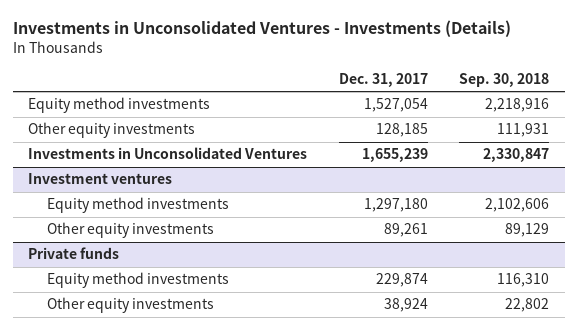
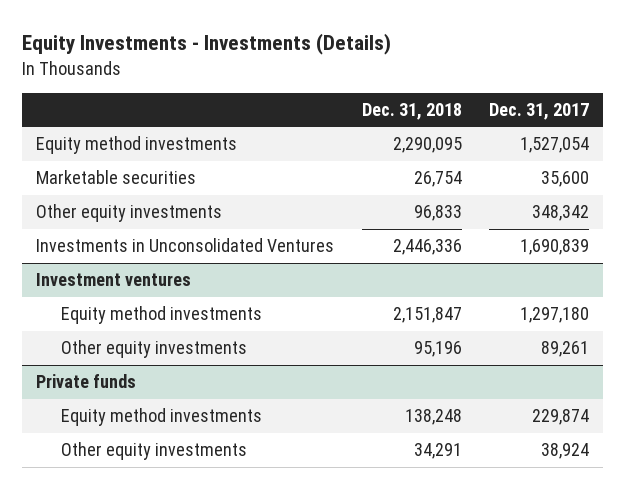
- Investments in Unconsolidated Ventures - Investments (Details)
+ Equity Investments - Investments (Details)
- | Dec. 31, 2017 | Sep. 30, 2018
+ | Dec. 31, 2018 | Dec. 31, 2017
- Other equity investments | 128,185 | 111,931
- Investments in Unconsolidated Ventures | 1,655,239 | 2,330,847
+ Marketable securities | 26,754 | 35,600
+ Other equity investments | 96,833 | 348,342
+ Investments in Unconsolidated Ventures | 2,446,336 | 1,690,839

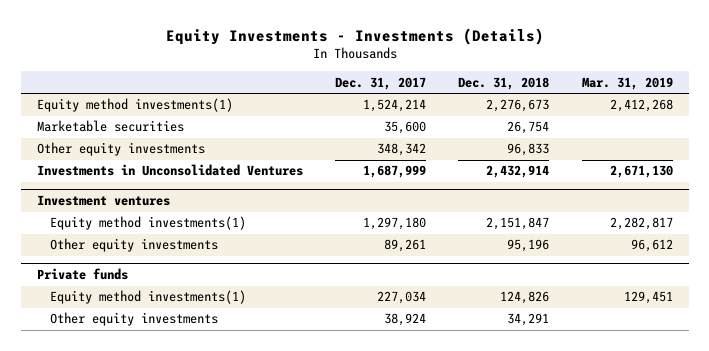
- | Dec. 31, 2018 | Dec. 31, 2017
+ | Dec. 31, 2017 | Dec. 31, 2018 | Mar. 31, 2019
- Equity method investments | 2,290,095 | 1,527,054
+ Equity method investments(1) | 1,524,214 | 2,276,673 | 2,412,268
- Investments in Unconsolidated Ventures | 2,446,336 | 1,690,839
+ Investments in Unconsolidated Ventures | 1,687,999 | 2,432,914 | 2,671,130
@ Investment ventures
- Equity method investments | 2,151,847 | 1,297,180
+ Equity method investments(1) | 1,297,180 | 2,151,847 | 2,282,817
@ Private funds
- Equity method investments | 138,248 | 229,874
+ Equity method investments(1) | 227,034 | 124,826 | 129,451

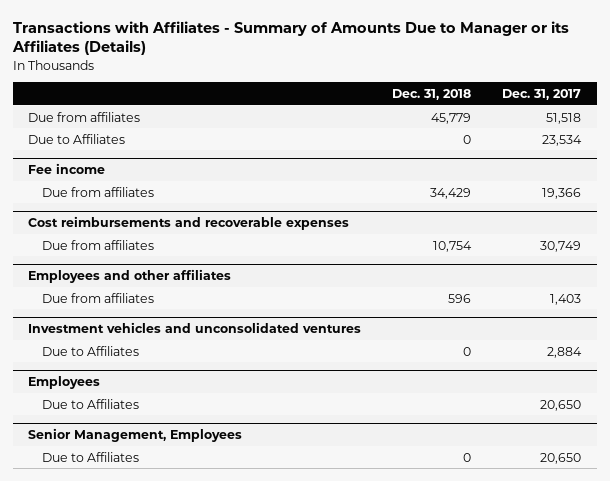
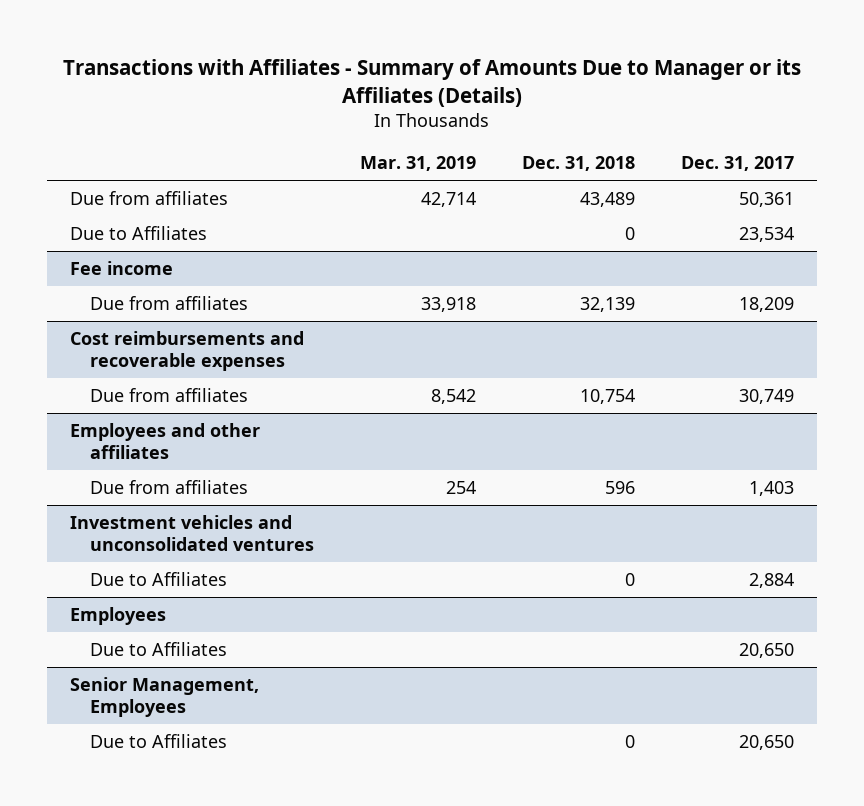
- | Dec. 31, 2018 | Dec. 31, 2017
+ | Mar. 31, 2019 | Dec. 31, 2018 | Dec. 31, 2017
- Due from affiliates | 45,779 | 51,518
+ Due from affiliates | 42,714 | 43,489 | 50,361
@ Fee income
- Due from affiliates | 34,429 | 19,366
+ Due from affiliates | 33,918 | 32,139 | 18,209

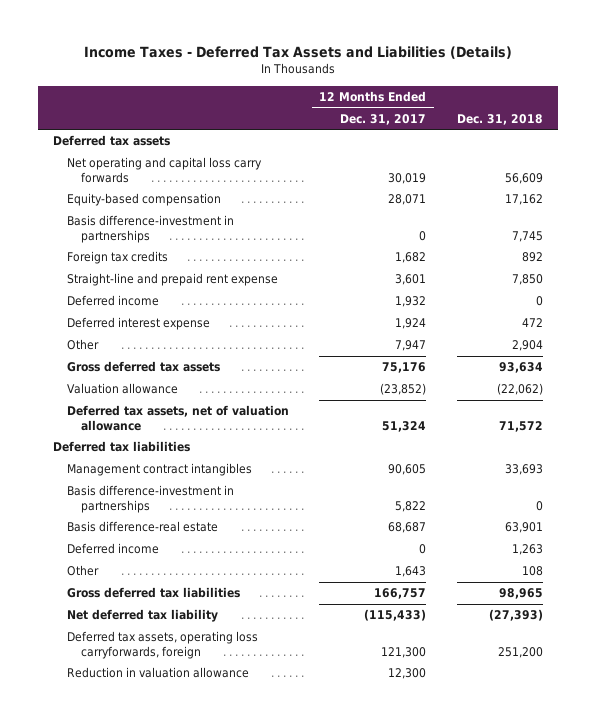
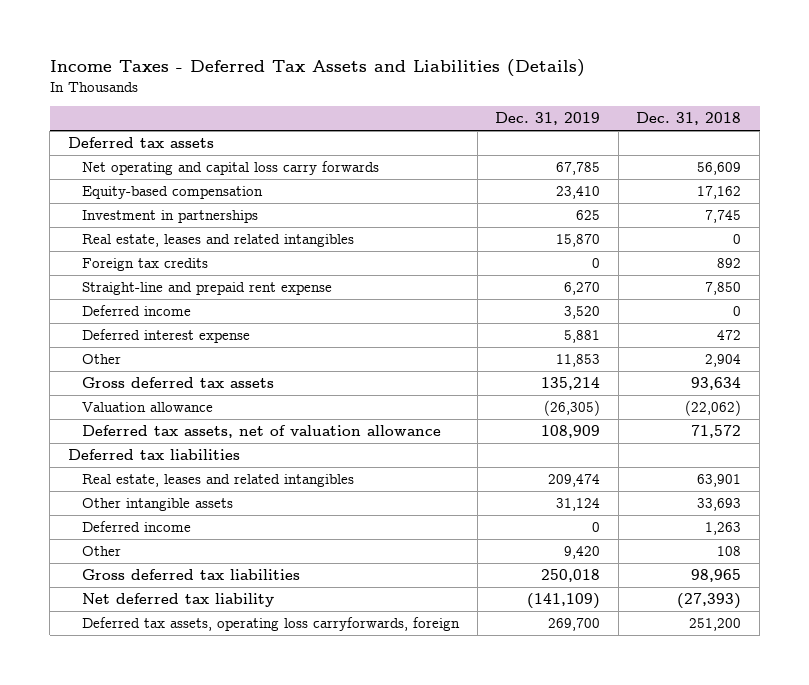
- | 12 Months Ended Dec. 31, 2017 | Dec. 31, 2018
+ | Dec. 31, 2019 | Dec. 31, 2018
- Basis difference-investment in partnerships | 0 | 7,745
+ Investment in partnerships | 625 | 7,745
+ Real estate, leases and related intangibles | 15,870 | 0
- Management contract intangibles | 90,605 | 33,693
- Basis difference-investment in partnerships | 5,822 | 0
- Basis difference-real estate | 68,687 | 63,901
+ Real estate, leases and related intangibles | 209,474 | 63,901
+ Other intangible assets | 31,124 | 33,693
- Reduction in valuation allowance | 12,300 |

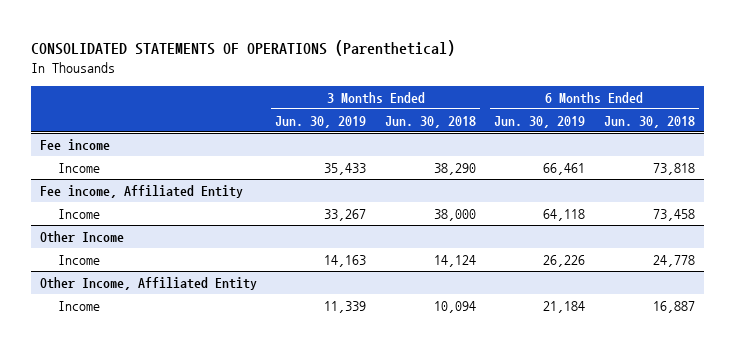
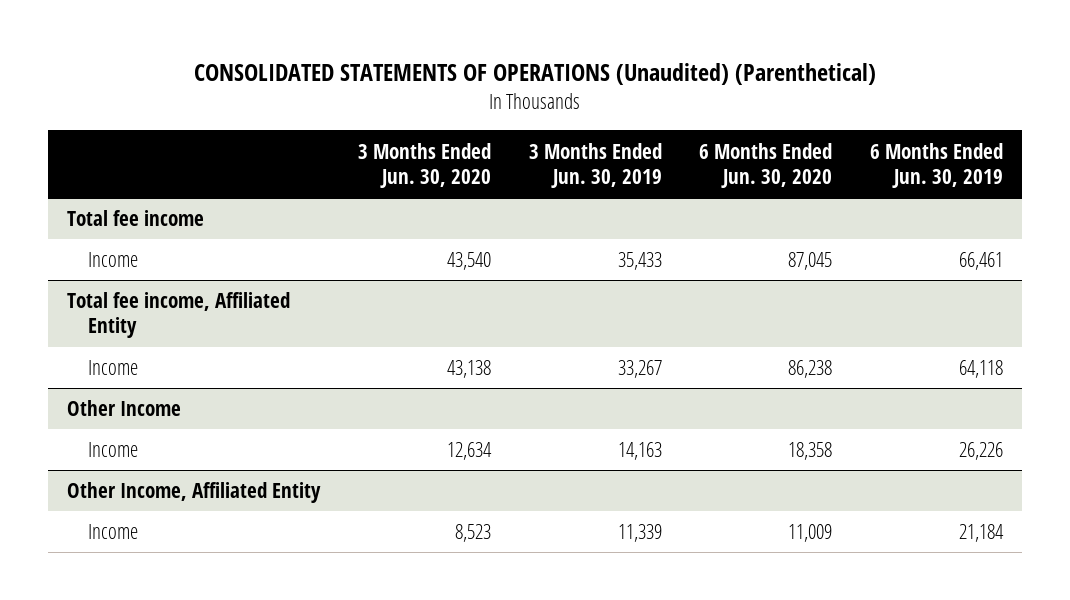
- CONSOLIDATED STATEMENTS OF OPERATIONS (Parenthetical)
+ CONSOLIDATED STATEMENTS OF OPERATIONS (Unaudited) (Parenthetical)
- | 3 Months Ended Jun. 30, 2019 | 3 Months Ended Jun. 30, 2018 | 6 Months Ended Jun. 30, 2019 | 6 Months Ended Jun. 30, 2018
+ | 3 Months Ended Jun. 30, 2020 | 3 Months Ended Jun. 30, 2019 | 6 Months Ended Jun. 30, 2020 | 6 Months Ended Jun. 30, 2019
- Fee income
+ Total fee income
- Fee income, Affiliated Entity
+ Total fee income, Affiliated Entity

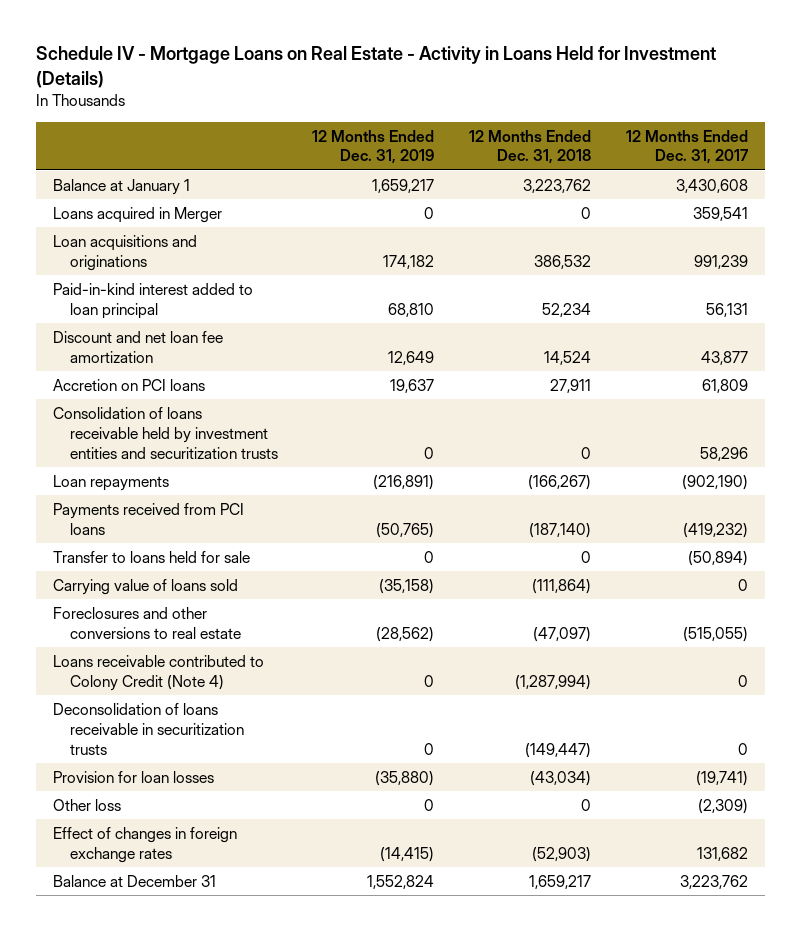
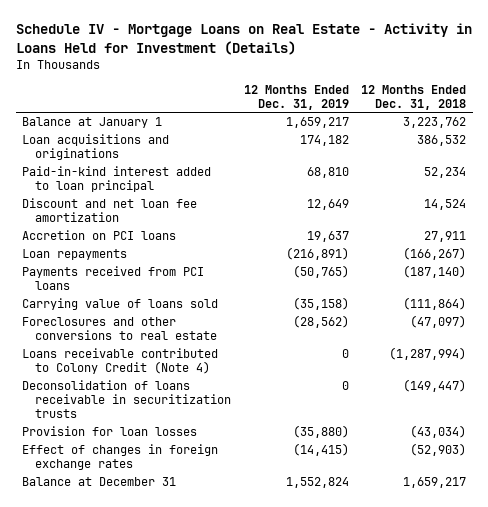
- | 12 Months Ended Dec. 31, 2019 | 12 Months Ended Dec. 31, 2018 | 12 Months Ended Dec. 31, 2017
+ | 12 Months Ended Dec. 31, 2019 | 12 Months Ended Dec. 31, 2018
- Loans acquired in Merger | 0 | 0 | 359,541
- Consolidation of loans receivable held by investment entities and securitization trusts | 0 | 0 | 58,296
- Transfer to loans held for sale | 0 | 0 | (50,894)
- Other loss | 0 | 0 | (2,309)

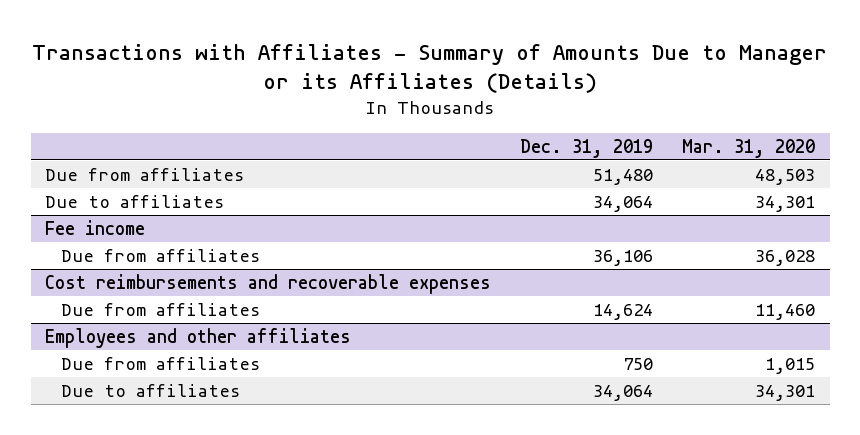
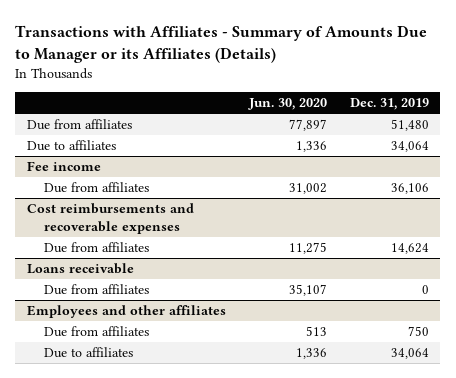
- | Dec. 31, 2019 | Mar. 31, 2020
+ | Jun. 30, 2020 | Dec. 31, 2019
+ Loans receivable
+ Due from affiliates | 35,107 | 0

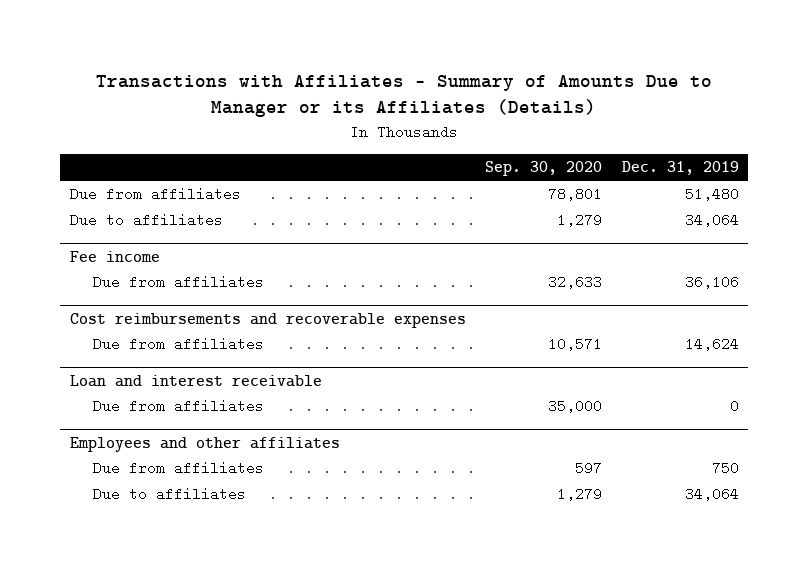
- | Jun. 30, 2020 | Dec. 31, 2019
+ | Sep. 30, 2020 | Dec. 31, 2019
- Loans receivable
+ Loan and interest receivable

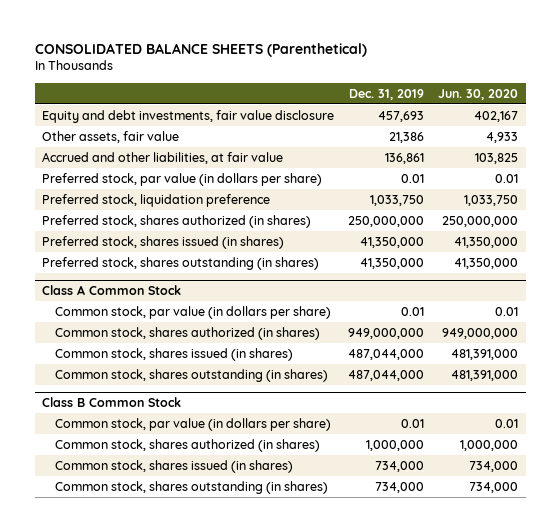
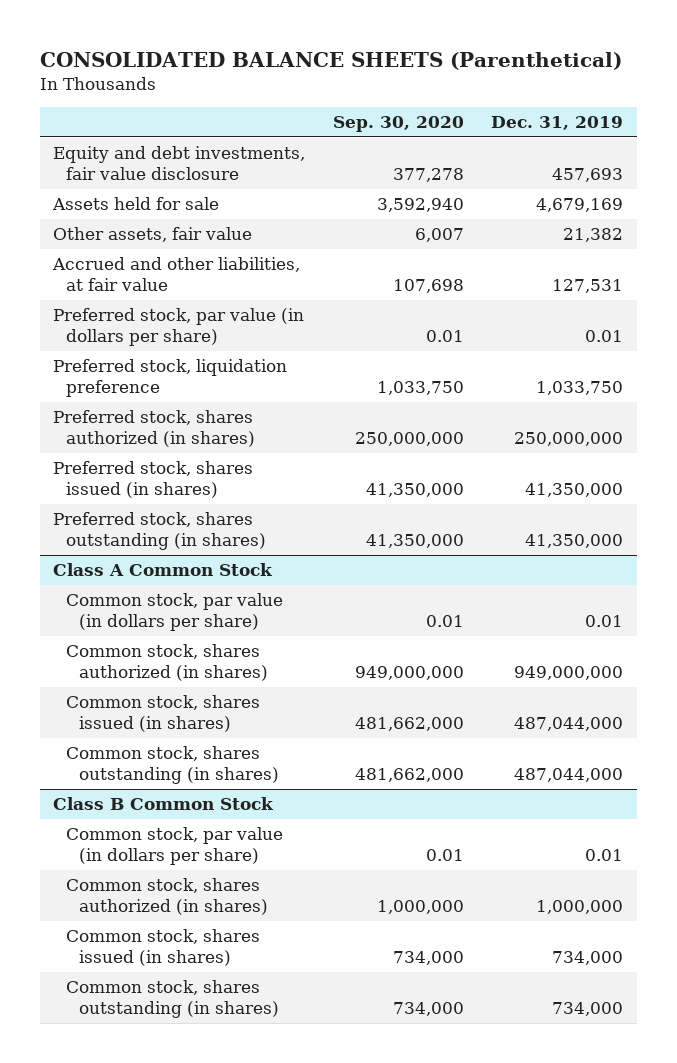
- | Dec. 31, 2019 | Jun. 30, 2020
+ | Sep. 30, 2020 | Dec. 31, 2019
- Other assets, fair value | 21,386 | 4,933
- Accrued and other liabilities, at fair value | 136,861 | 103,825
+ Assets held for sale | 3,592,940 | 4,679,169
+ Other assets, fair value | 6,007 | 21,382
+ Accrued and other liabilities, at fair value | 107,698 | 127,531

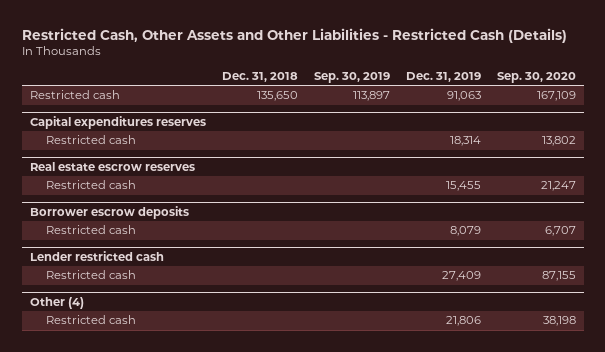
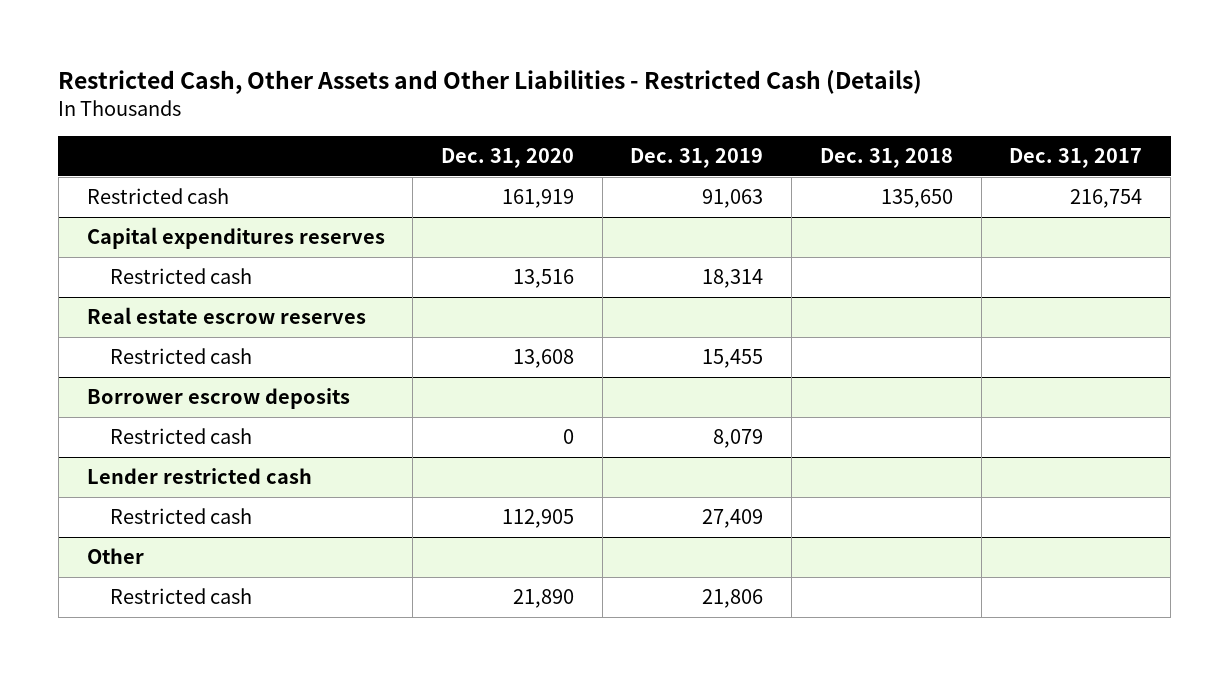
- | Dec. 31, 2018 | Sep. 30, 2019 | Dec. 31, 2019 | Sep. 30, 2020
+ | Dec. 31, 2020 | Dec. 31, 2019 | Dec. 31, 2018 | Dec. 31, 2017
- Other (4)
+ Other

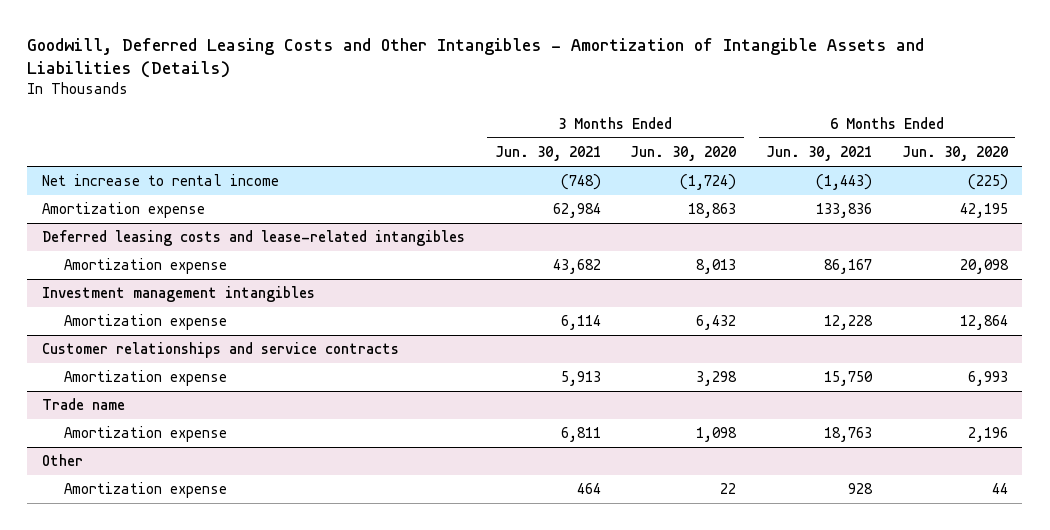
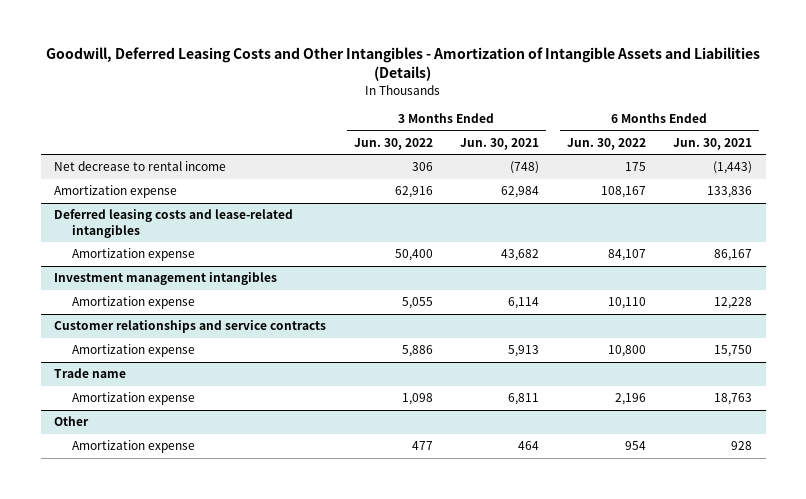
- | 3 Months Ended Jun. 30, 2021 | 3 Months Ended Jun. 30, 2020 | 6 Months Ended Jun. 30, 2021 | 6 Months Ended Jun. 30, 2020
+ | 3 Months Ended Jun. 30, 2022 | 3 Months Ended Jun. 30, 2021 | 6 Months Ended Jun. 30, 2022 | 6 Months Ended Jun. 30, 2021
- Net increase to rental income | (748) | (1,724) | (1,443) | (225)
+ Net decrease to rental income | 306 | (748) | 175 | (1,443)

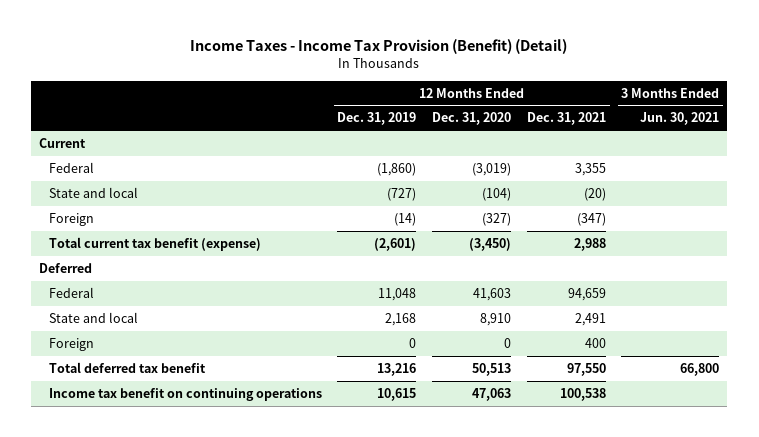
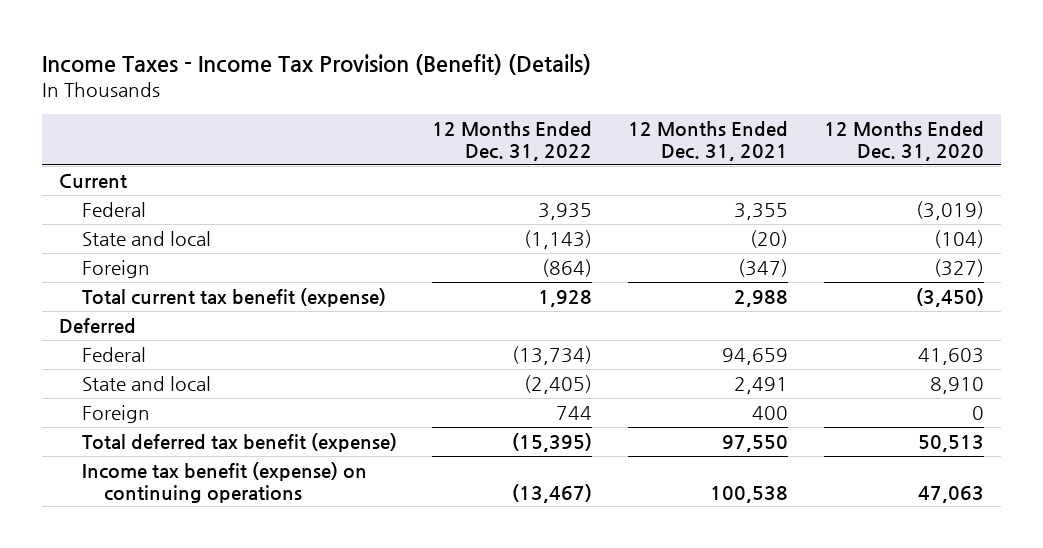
- Income Taxes - Income Tax Provision (Benefit) (Detail)
+ Income Taxes - Income Tax Provision (Benefit) (Details)
- | 12 Months Ended Dec. 31, 2019 | 12 Months Ended Dec. 31, 2020 | 12 Months Ended Dec. 31, 2021 | 3 Months Ended Jun. 30, 2021
+ | 12 Months Ended Dec. 31, 2022 | 12 Months Ended Dec. 31, 2021 | 12 Months Ended Dec. 31, 2020
- Total deferred tax benefit | 13,216 | 50,513 | 97,550 | 66,800
- Income tax benefit on continuing operations | 10,615 | 47,063 | 100,538 |
+ Total deferred tax benefit (expense) | (15,395) | 97,550 | 50,513
+ Income tax benefit (expense) on continuing operations | (13,467) | 100,538 | 47,063

